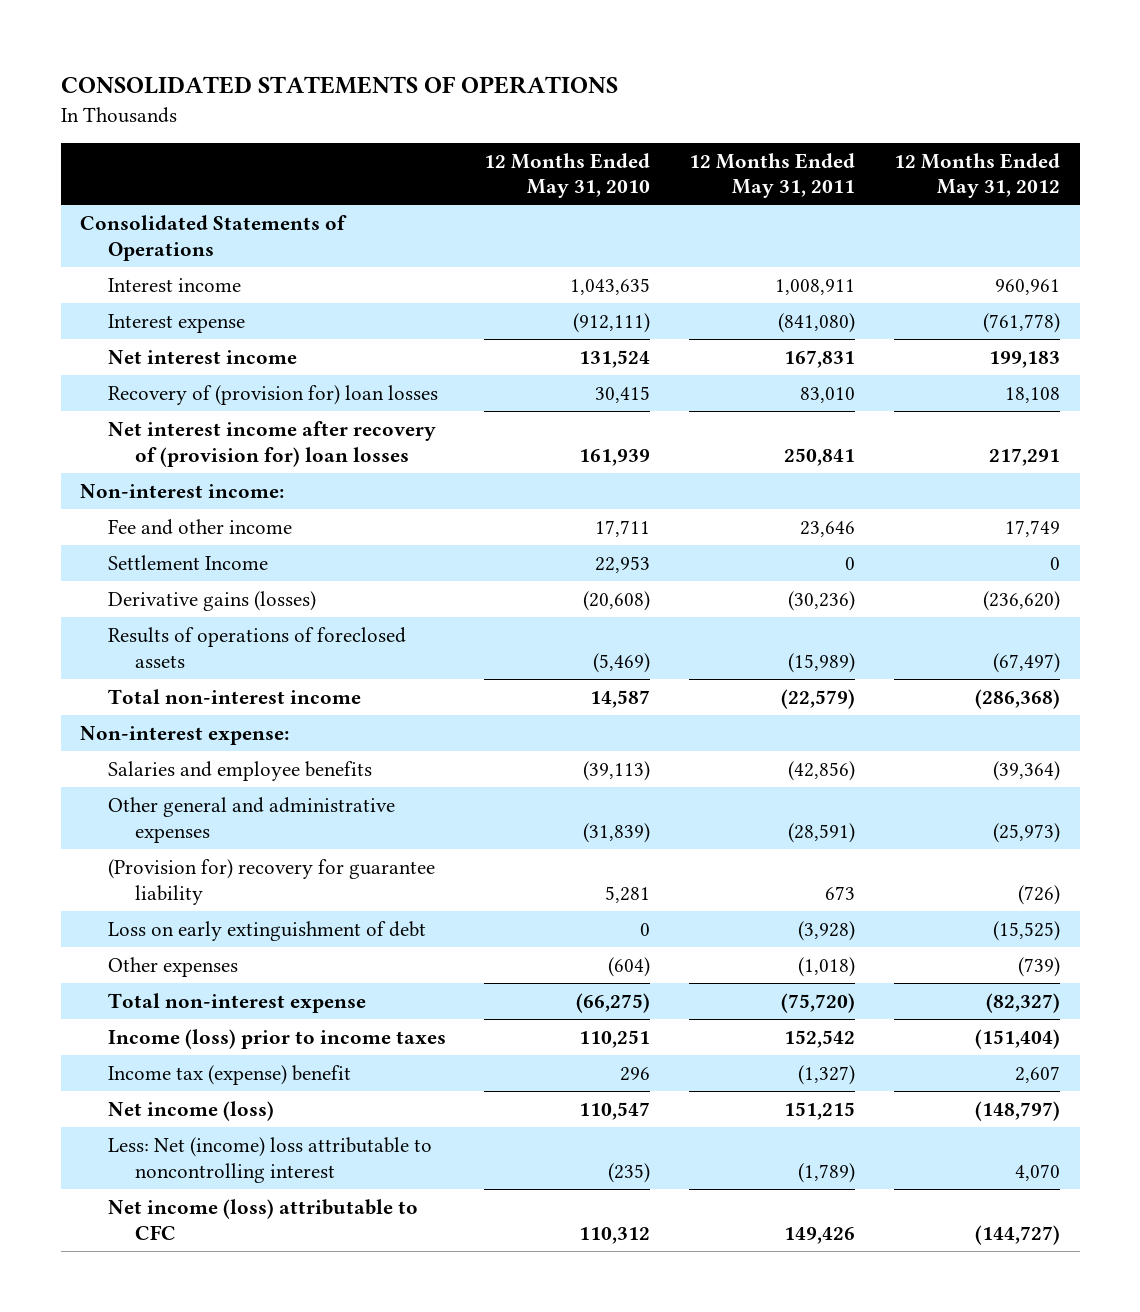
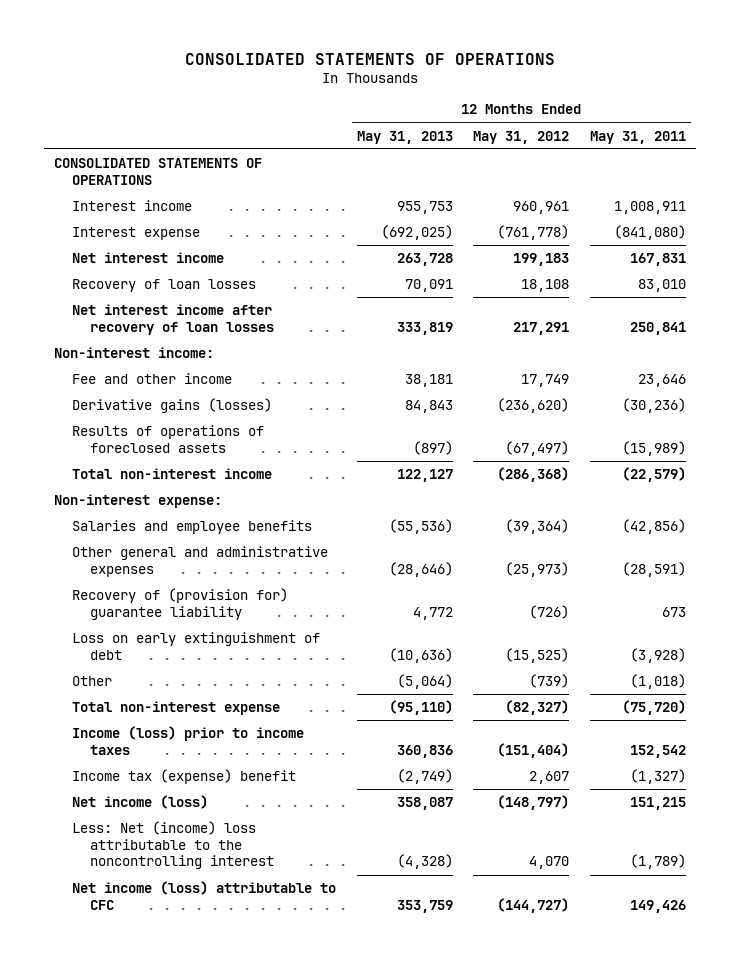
- | 12 Months Ended May 31, 2010 | 12 Months Ended May 31, 2011 | 12 Months Ended May 31, 2012
+ | 12 Months Ended May 31, 2013 | 12 Months Ended May 31, 2012 | 12 Months Ended May 31, 2011
- Consolidated Statements of Operations
+ CONSOLIDATED STATEMENTS OF OPERATIONS
- Recovery of (provision for) loan losses | 30,415 | 83,010 | 18,108
- Net interest income after recovery of (provision for) loan losses | 161,939 | 250,841 | 217,291
+ Recovery of loan losses | 70,091 | 18,108 | 83,010
+ Net interest income after recovery of loan losses | 333,819 | 217,291 | 250,841
- Settlement Income | 22,953 | 0 | 0
- (Provision for) recovery for guarantee liability | 5,281 | 673 | (726)
+ Recovery of (provision for) guarantee liability | 4,772 | (726) | 673
- Other expenses | (604) | (1,018) | (739)
+ Other | (5,064) | (739) | (1,018)
- Less: Net (income) loss attributable to noncontrolling interest | (235) | (1,789) | 4,070
+ Less: Net (income) loss attributable to the noncontrolling interest | (4,328) | 4,070 | (1,789)

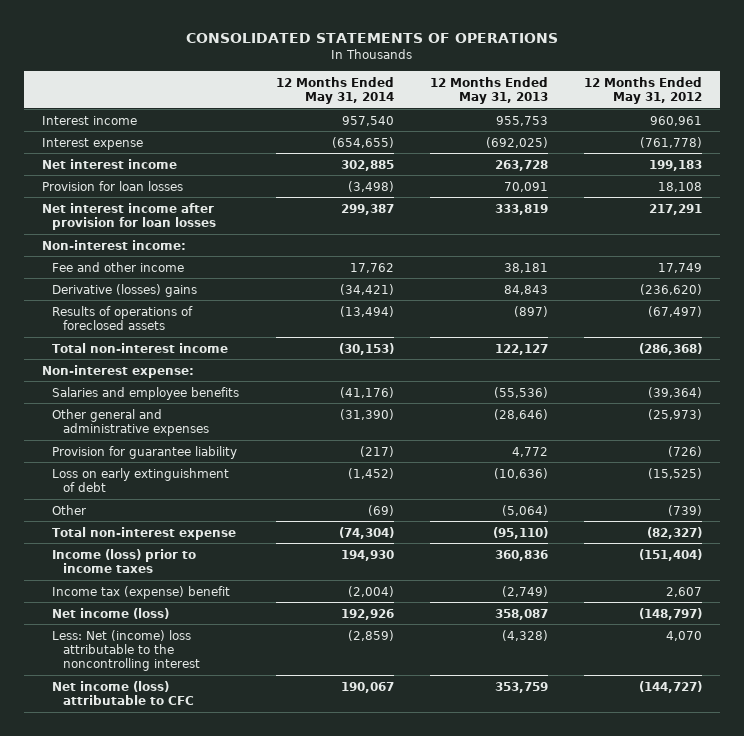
- | 12 Months Ended May 31, 2013 | 12 Months Ended May 31, 2012 | 12 Months Ended May 31, 2011
+ | 12 Months Ended May 31, 2014 | 12 Months Ended May 31, 2013 | 12 Months Ended May 31, 2012
- CONSOLIDATED STATEMENTS OF OPERATIONS
- Recovery of loan losses | 70,091 | 18,108 | 83,010
- Net interest income after recovery of loan losses | 333,819 | 217,291 | 250,841
+ Provision for loan losses | (3,498) | 70,091 | 18,108
+ Net interest income after provision for loan losses | 299,387 | 333,819 | 217,291
- Derivative gains (losses) | 84,843 | (236,620) | (30,236)
+ Derivative (losses) gains | (34,421) | 84,843 | (236,620)
- Recovery of (provision for) guarantee liability | 4,772 | (726) | 673
+ Provision for guarantee liability | (217) | 4,772 | (726)

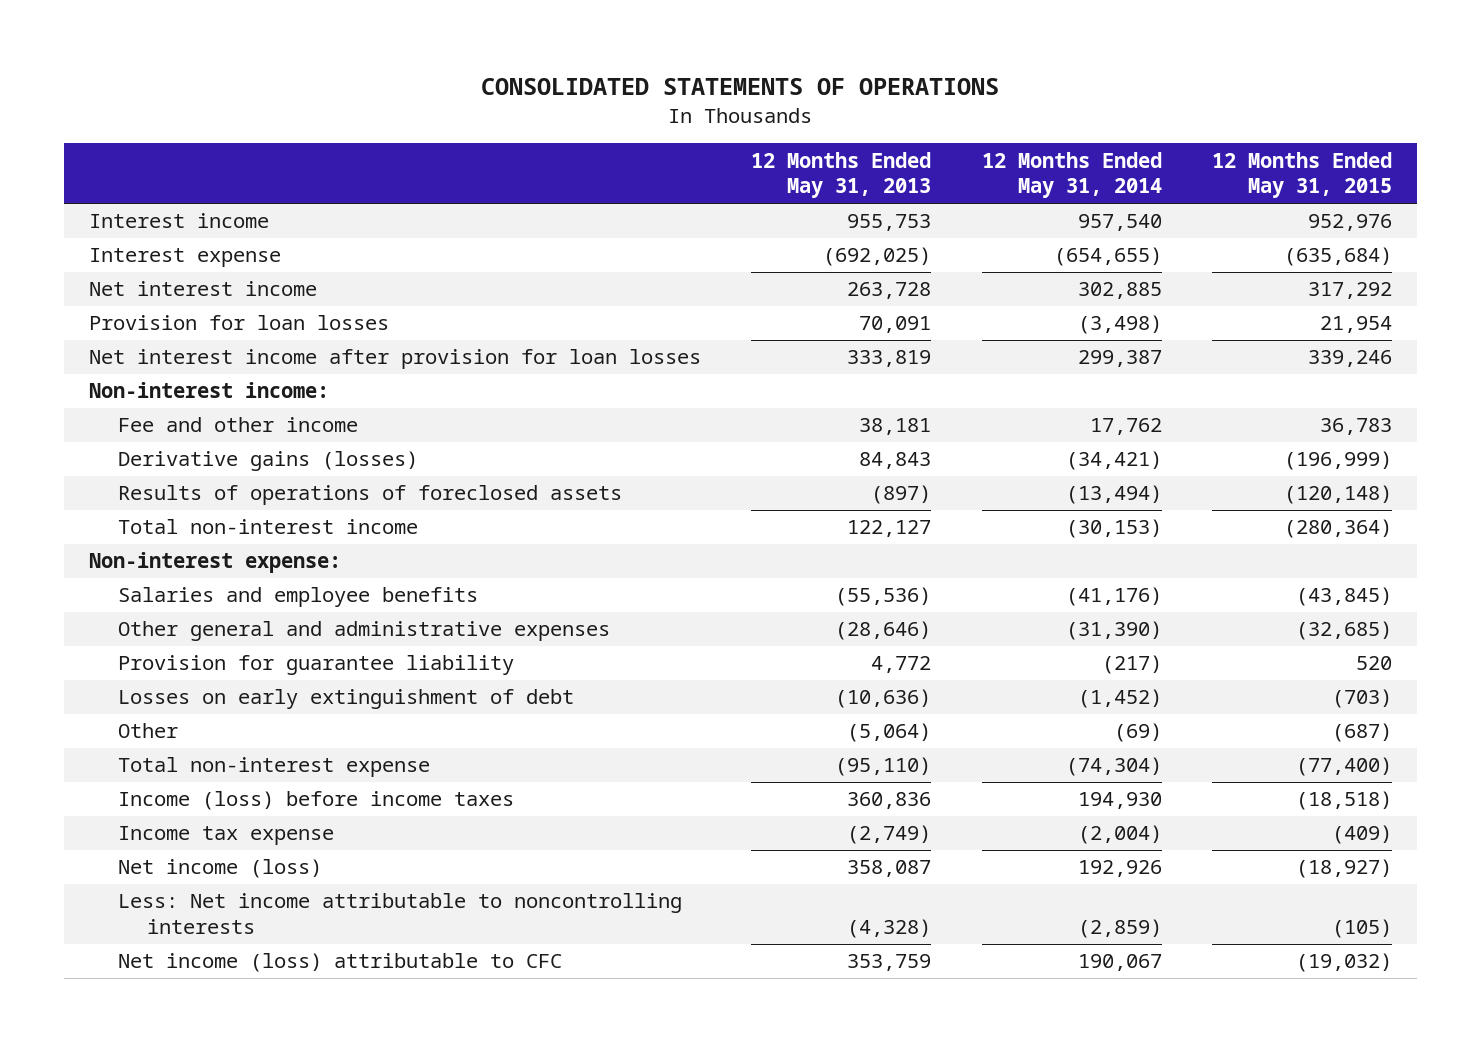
- | 12 Months Ended May 31, 2014 | 12 Months Ended May 31, 2013 | 12 Months Ended May 31, 2012
+ | 12 Months Ended May 31, 2013 | 12 Months Ended May 31, 2014 | 12 Months Ended May 31, 2015
- Derivative (losses) gains | (34,421) | 84,843 | (236,620)
+ Derivative gains (losses) | 84,843 | (34,421) | (196,999)
- Loss on early extinguishment of debt | (1,452) | (10,636) | (15,525)
+ Losses on early extinguishment of debt | (10,636) | (1,452) | (703)
- Income (loss) prior to income taxes | 194,930 | 360,836 | (151,404)
- Income tax (expense) benefit | (2,004) | (2,749) | 2,607
+ Income (loss) before income taxes | 360,836 | 194,930 | (18,518)
+ Income tax expense | (2,749) | (2,004) | (409)
- Less: Net (income) loss attributable to the noncontrolling interest | (2,859) | (4,328) | 4,070
+ Less: Net income attributable to noncontrolling interests | (4,328) | (2,859) | (105)

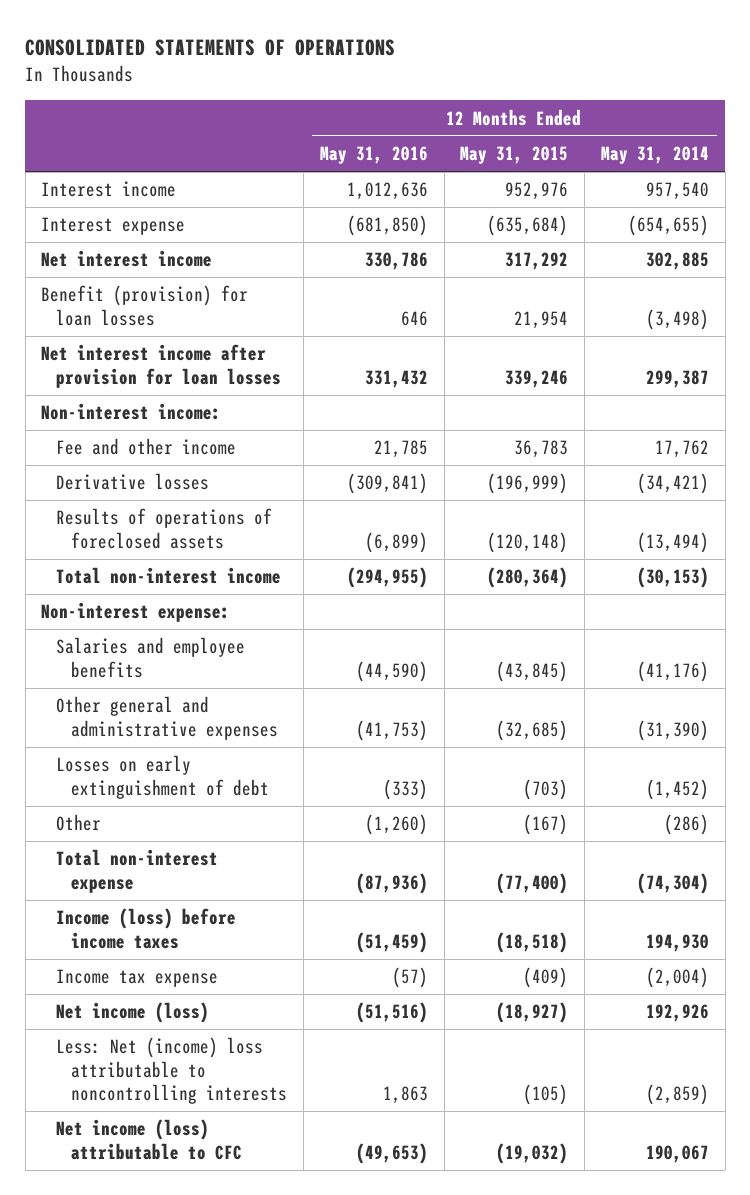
- | 12 Months Ended May 31, 2013 | 12 Months Ended May 31, 2014 | 12 Months Ended May 31, 2015
+ | 12 Months Ended May 31, 2016 | 12 Months Ended May 31, 2015 | 12 Months Ended May 31, 2014
- Provision for loan losses | 70,091 | (3,498) | 21,954
+ Benefit (provision) for loan losses | 646 | 21,954 | (3,498)
- Derivative gains (losses) | 84,843 | (34,421) | (196,999)
+ Derivative losses | (309,841) | (196,999) | (34,421)
- Provision for guarantee liability | 4,772 | (217) | 520
- Other | (5,064) | (69) | (687)
+ Other | (1,260) | (167) | (286)
- Less: Net income attributable to noncontrolling interests | (4,328) | (2,859) | (105)
+ Less: Net (income) loss attributable to noncontrolling interests | 1,863 | (105) | (2,859)

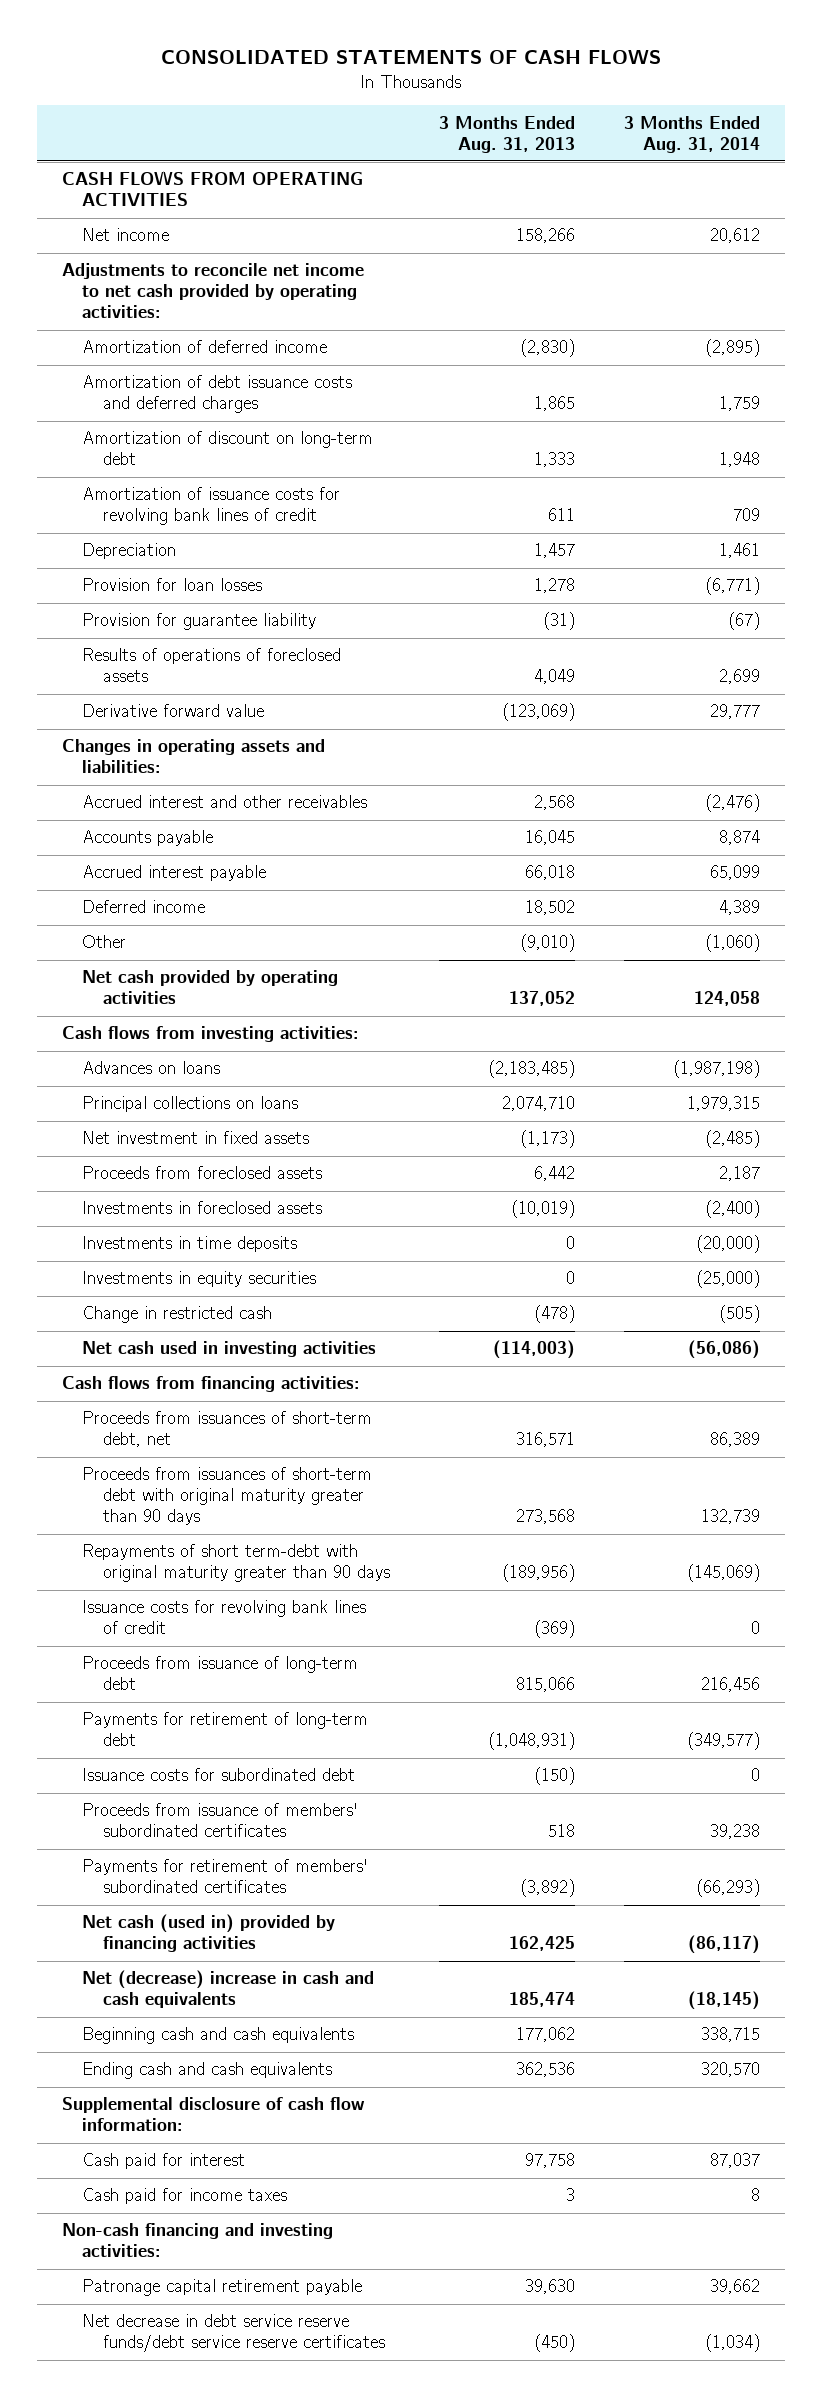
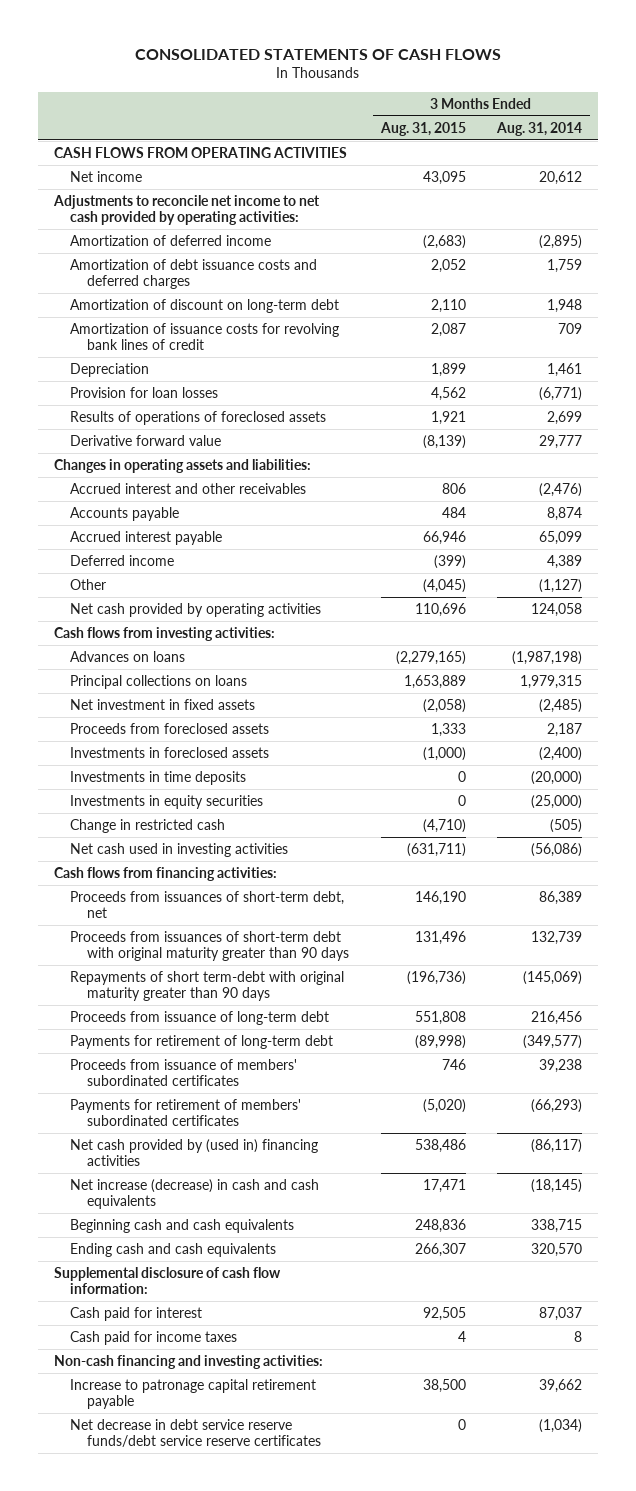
- | 3 Months Ended Aug. 31, 2013 | 3 Months Ended Aug. 31, 2014
+ | 3 Months Ended Aug. 31, 2015 | 3 Months Ended Aug. 31, 2014
- Provision for guarantee liability | (31) | (67)
- Other | (9,010) | (1,060)
+ Other | (4,045) | (1,127)
- Issuance costs for revolving bank lines of credit | (369) | 0
- Issuance costs for subordinated debt | (150) | 0
- Net cash (used in) provided by financing activities | 162,425 | (86,117)
- Net (decrease) increase in cash and cash equivalents | 185,474 | (18,145)
+ Net cash provided by (used in) financing activities | 538,486 | (86,117)
+ Net increase (decrease) in cash and cash equivalents | 17,471 | (18,145)
- Patronage capital retirement payable | 39,630 | 39,662
+ Increase to patronage capital retirement payable | 38,500 | 39,662

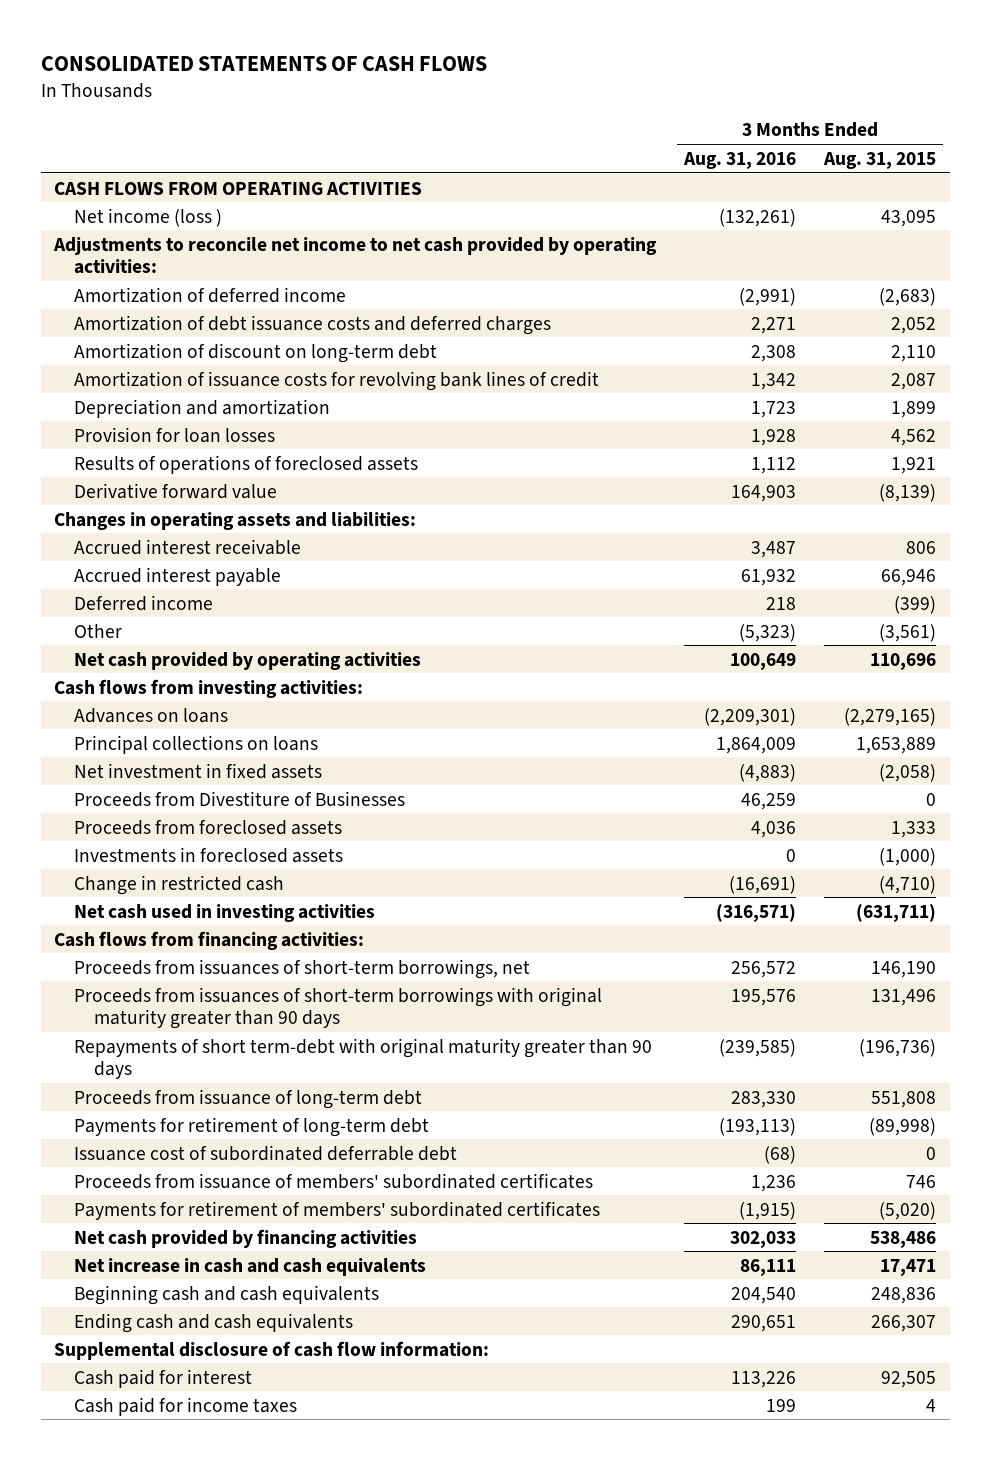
- | 3 Months Ended Aug. 31, 2015 | 3 Months Ended Aug. 31, 2014
+ | 3 Months Ended Aug. 31, 2016 | 3 Months Ended Aug. 31, 2015
- Net income | 43,095 | 20,612
+ Net income (loss ) | (132,261) | 43,095
- Depreciation | 1,899 | 1,461
+ Depreciation and amortization | 1,723 | 1,899
- Accrued interest and other receivables | 806 | (2,476)
- Accounts payable | 484 | 8,874
+ Accrued interest receivable | 3,487 | 806
- Other | (4,045) | (1,127)
+ Other | (5,323) | (3,561)
+ Proceeds from Divestiture of Businesses | 46,259 | 0
- Investments in time deposits | 0 | (20,000)
- Investments in equity securities | 0 | (25,000)
- Proceeds from issuances of short-term debt, net | 146,190 | 86,389
- Proceeds from issuances of short-term debt with original maturity greater than 90 days | 131,496 | 132,739
+ Proceeds from issuances of short-term borrowings, net | 256,572 | 146,190
+ Proceeds from issuances of short-term borrowings with original maturity greater than 90 days | 195,576 | 131,496
+ Issuance cost of subordinated deferrable debt | (68) | 0
- Net cash provided by (used in) financing activities | 538,486 | (86,117)
- Net increase (decrease) in cash and cash equivalents | 17,471 | (18,145)
+ Net cash provided by financing activities | 302,033 | 538,486
+ Net increase in cash and cash equivalents | 86,111 | 17,471
- Non-cash financing and investing activities:
- Increase to patronage capital retirement payable | 38,500 | 39,662
- Net decrease in debt service reserve funds/debt service reserve certificates | 0 | (1,034)

